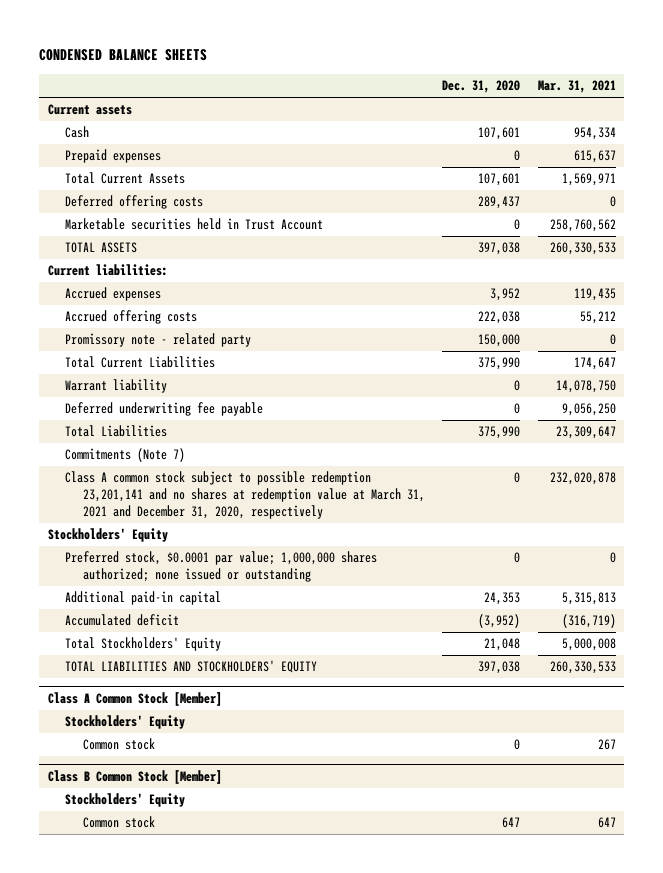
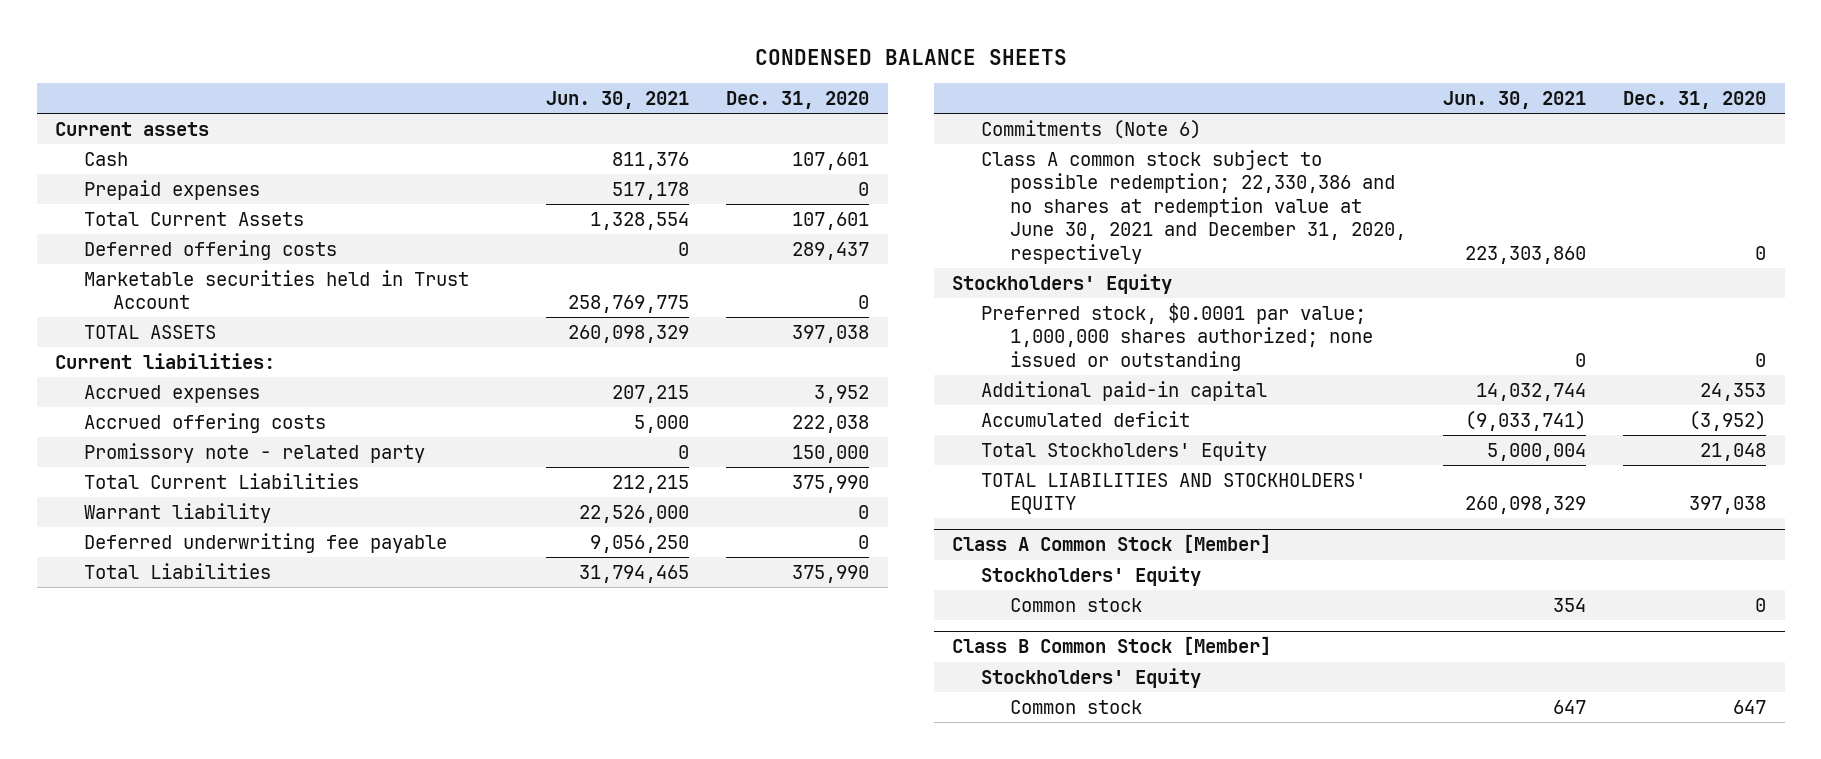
- | Dec. 31, 2020 | Mar. 31, 2021
+ | Jun. 30, 2021 | Dec. 31, 2020
- Commitments (Note 7)
- Class A common stock subject to possible redemption 23,201,141 and no shares at redemption value at March 31, 2021 and December 31, 2020, respectively | 0 | 232,020,878
+ Commitments (Note 6)
+ Class A common stock subject to possible redemption; 22,330,386 and no shares at redemption value at June 30, 2021 and December 31, 2020, respectively | 223,303,860 | 0

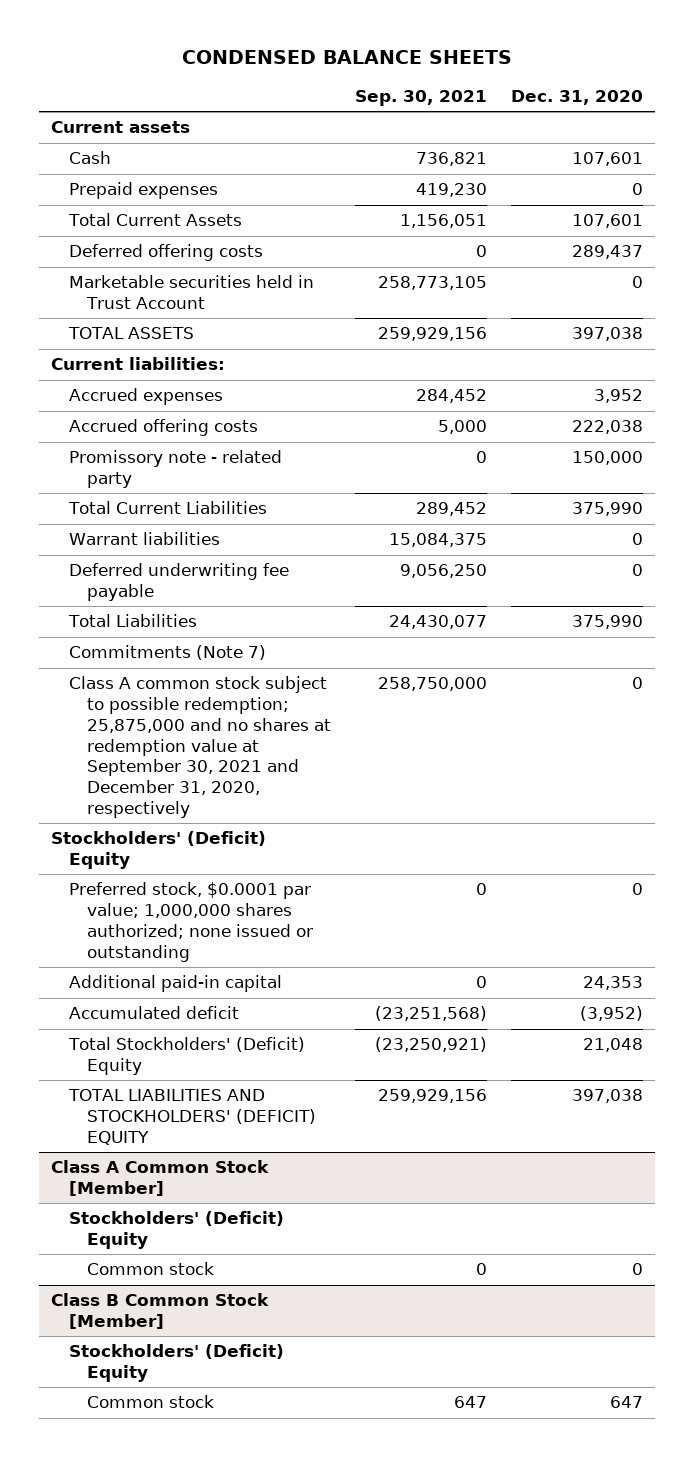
- | Jun. 30, 2021 | Dec. 31, 2020
+ | Sep. 30, 2021 | Dec. 31, 2020
- Warrant liability | 22,526,000 | 0
+ Warrant liabilities | 15,084,375 | 0
- Commitments (Note 6)
- Class A common stock subject to possible redemption; 22,330,386 and no shares at redemption value at June 30, 2021 and December 31, 2020, respectively | 223,303,860 | 0
- Stockholders' Equity
+ Commitments (Note 7)
+ Class A common stock subject to possible redemption; 25,875,000 and no shares at redemption value at September 30, 2021 and December 31, 2020, respectively | 258,750,000 | 0
+ Stockholders' (Deficit) Equity
- Total Stockholders' Equity | 5,000,004 | 21,048
- TOTAL LIABILITIES AND STOCKHOLDERS' EQUITY | 260,098,329 | 397,038
+ Total Stockholders' (Deficit) Equity | (23,250,921) | 21,048
+ TOTAL LIABILITIES AND STOCKHOLDERS' (DEFICIT) EQUITY | 259,929,156 | 397,038
@ Class A Common Stock [Member]
- Stockholders' Equity
+ Stockholders' (Deficit) Equity
@ Class B Common Stock [Member]
- Stockholders' Equity
+ Stockholders' (Deficit) Equity

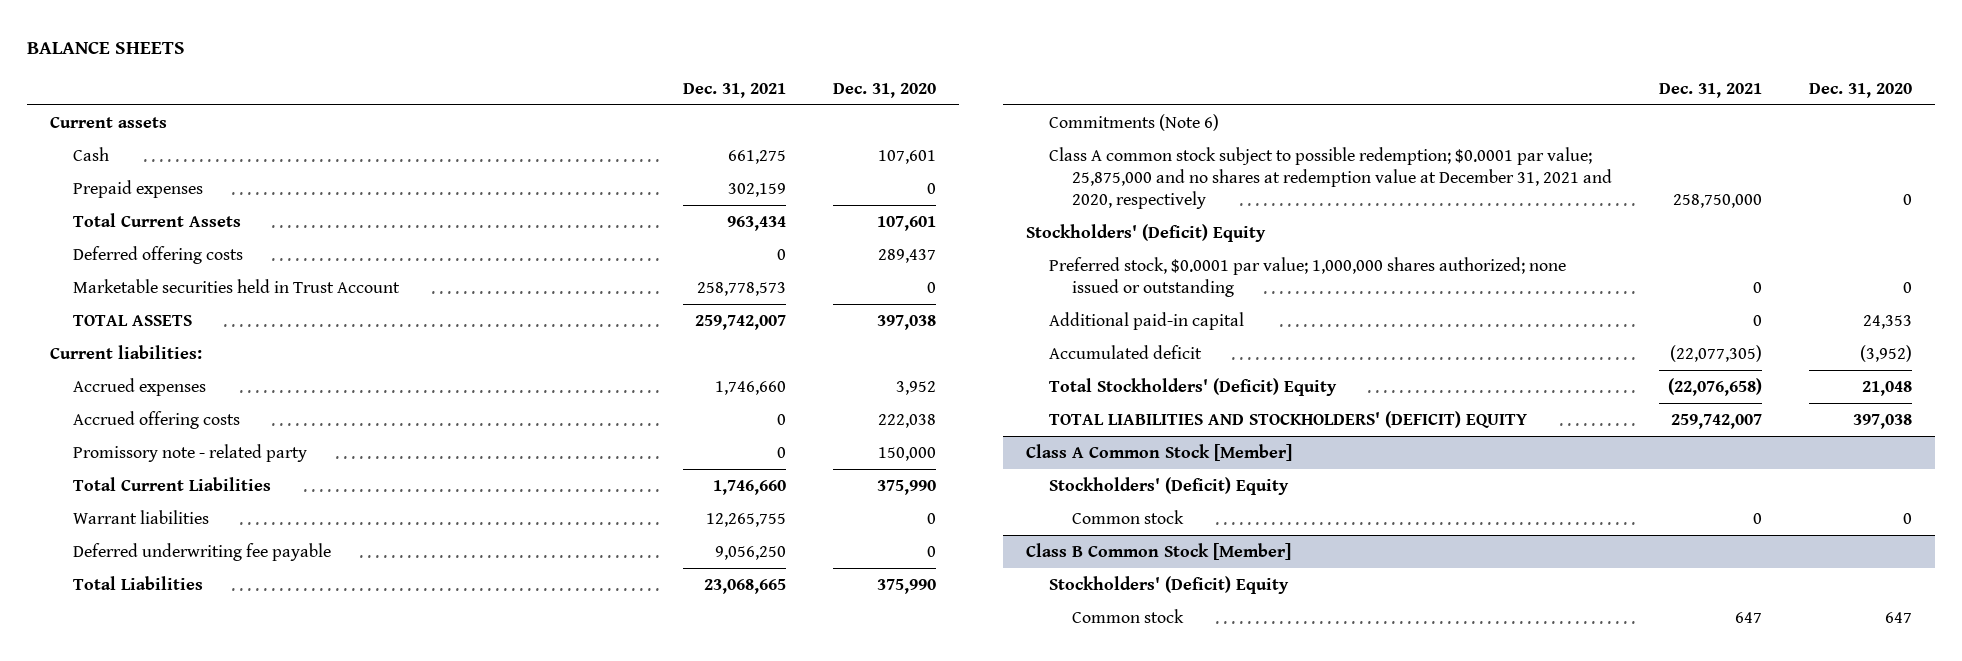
- CONDENSED BALANCE SHEETS
+ BALANCE SHEETS
- | Sep. 30, 2021 | Dec. 31, 2020
+ | Dec. 31, 2021 | Dec. 31, 2020
- Commitments (Note 7)
- Class A common stock subject to possible redemption; 25,875,000 and no shares at redemption value at September 30, 2021 and December 31, 2020, respectively | 258,750,000 | 0
+ Commitments (Note 6)
+ Class A common stock subject to possible redemption; $0.0001 par value; 25,875,000 and no shares at redemption value at December 31, 2021 and 2020, respectively | 258,750,000 | 0

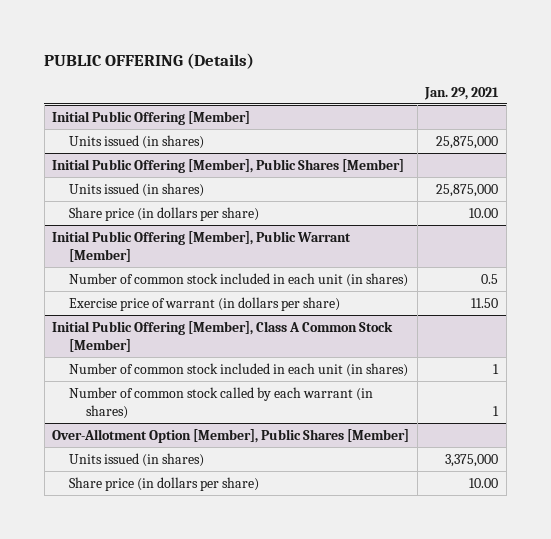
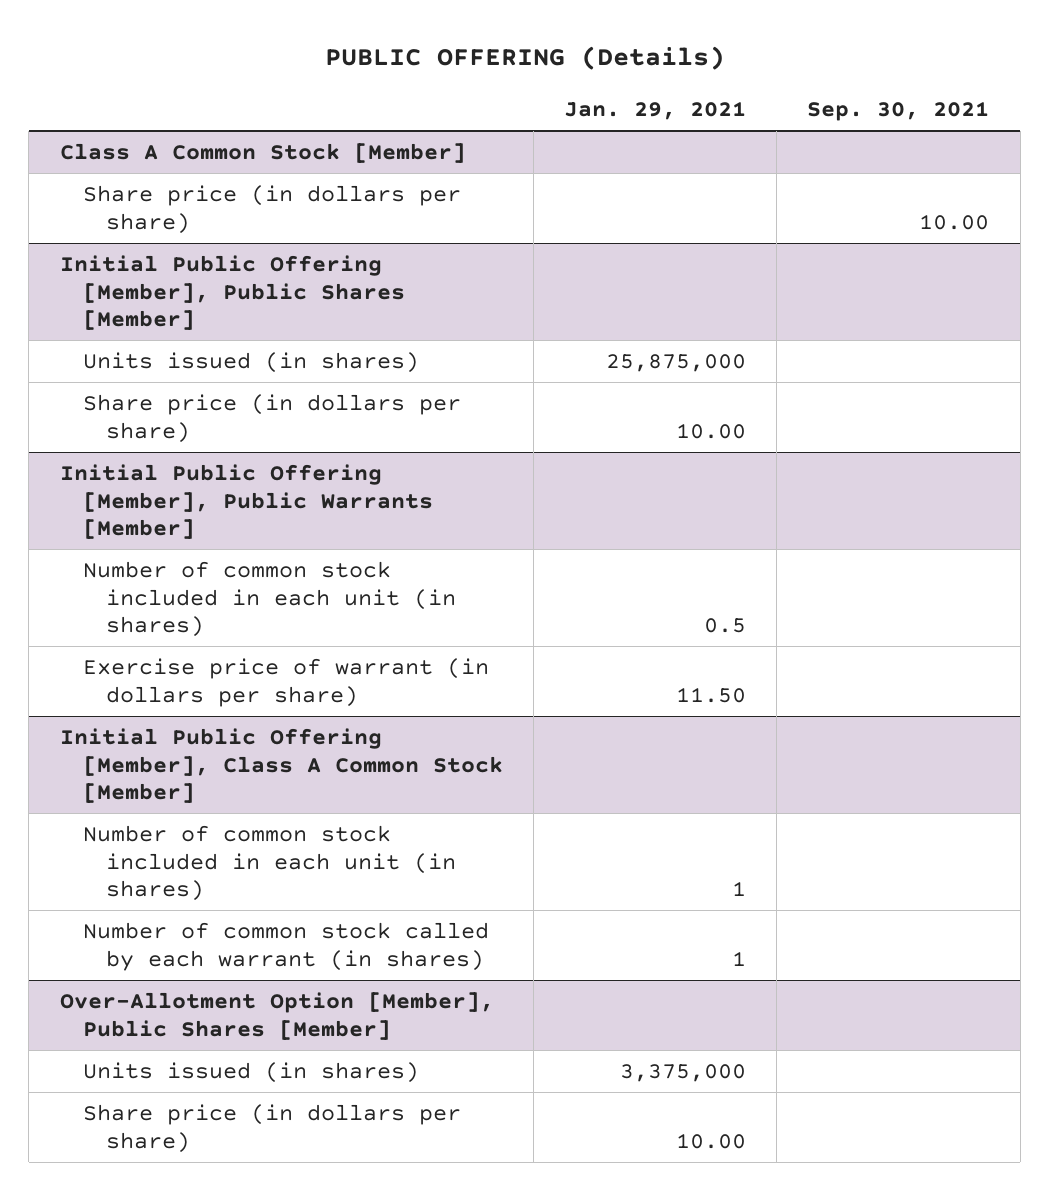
- | Jan. 29, 2021
+ | Jan. 29, 2021 | Sep. 30, 2021
- Initial Public Offering [Member]
- Units issued (in shares) | 25,875,000
+ Class A Common Stock [Member]
+ Share price (in dollars per share) | | 10.00
- Initial Public Offering [Member], Public Warrant [Member]
+ Initial Public Offering [Member], Public Warrants [Member]

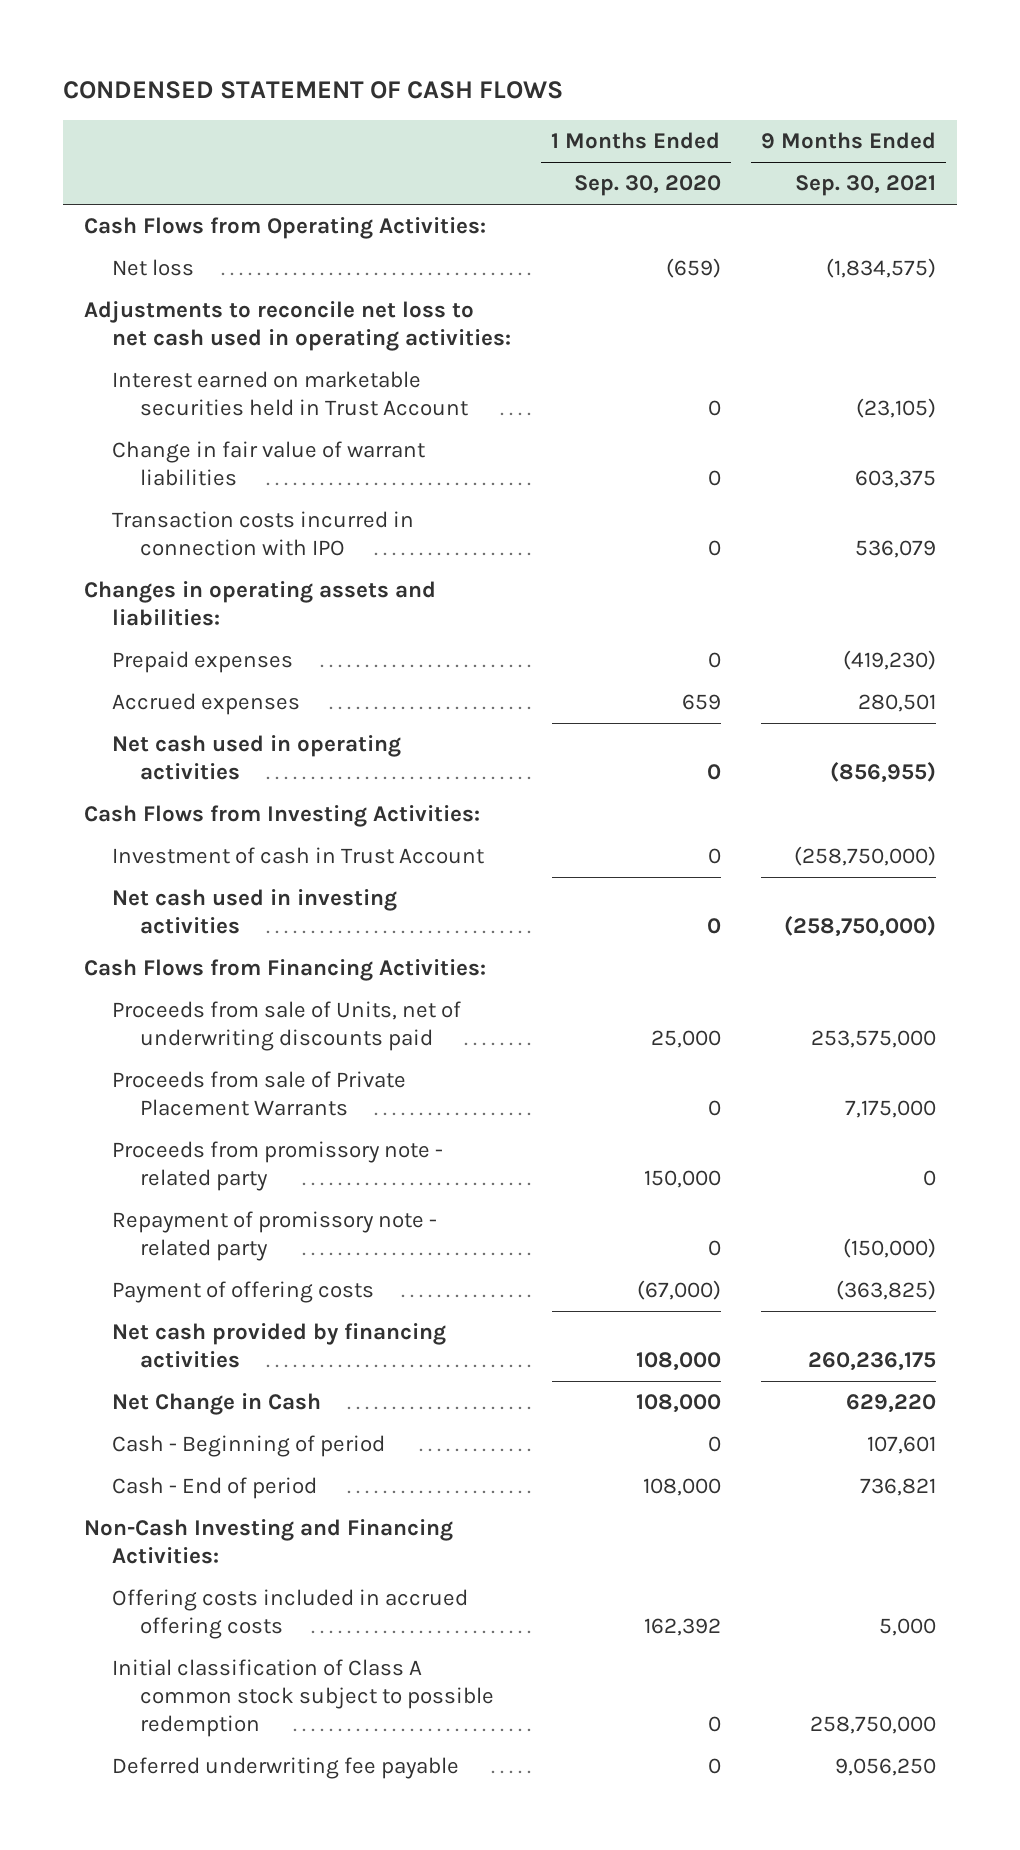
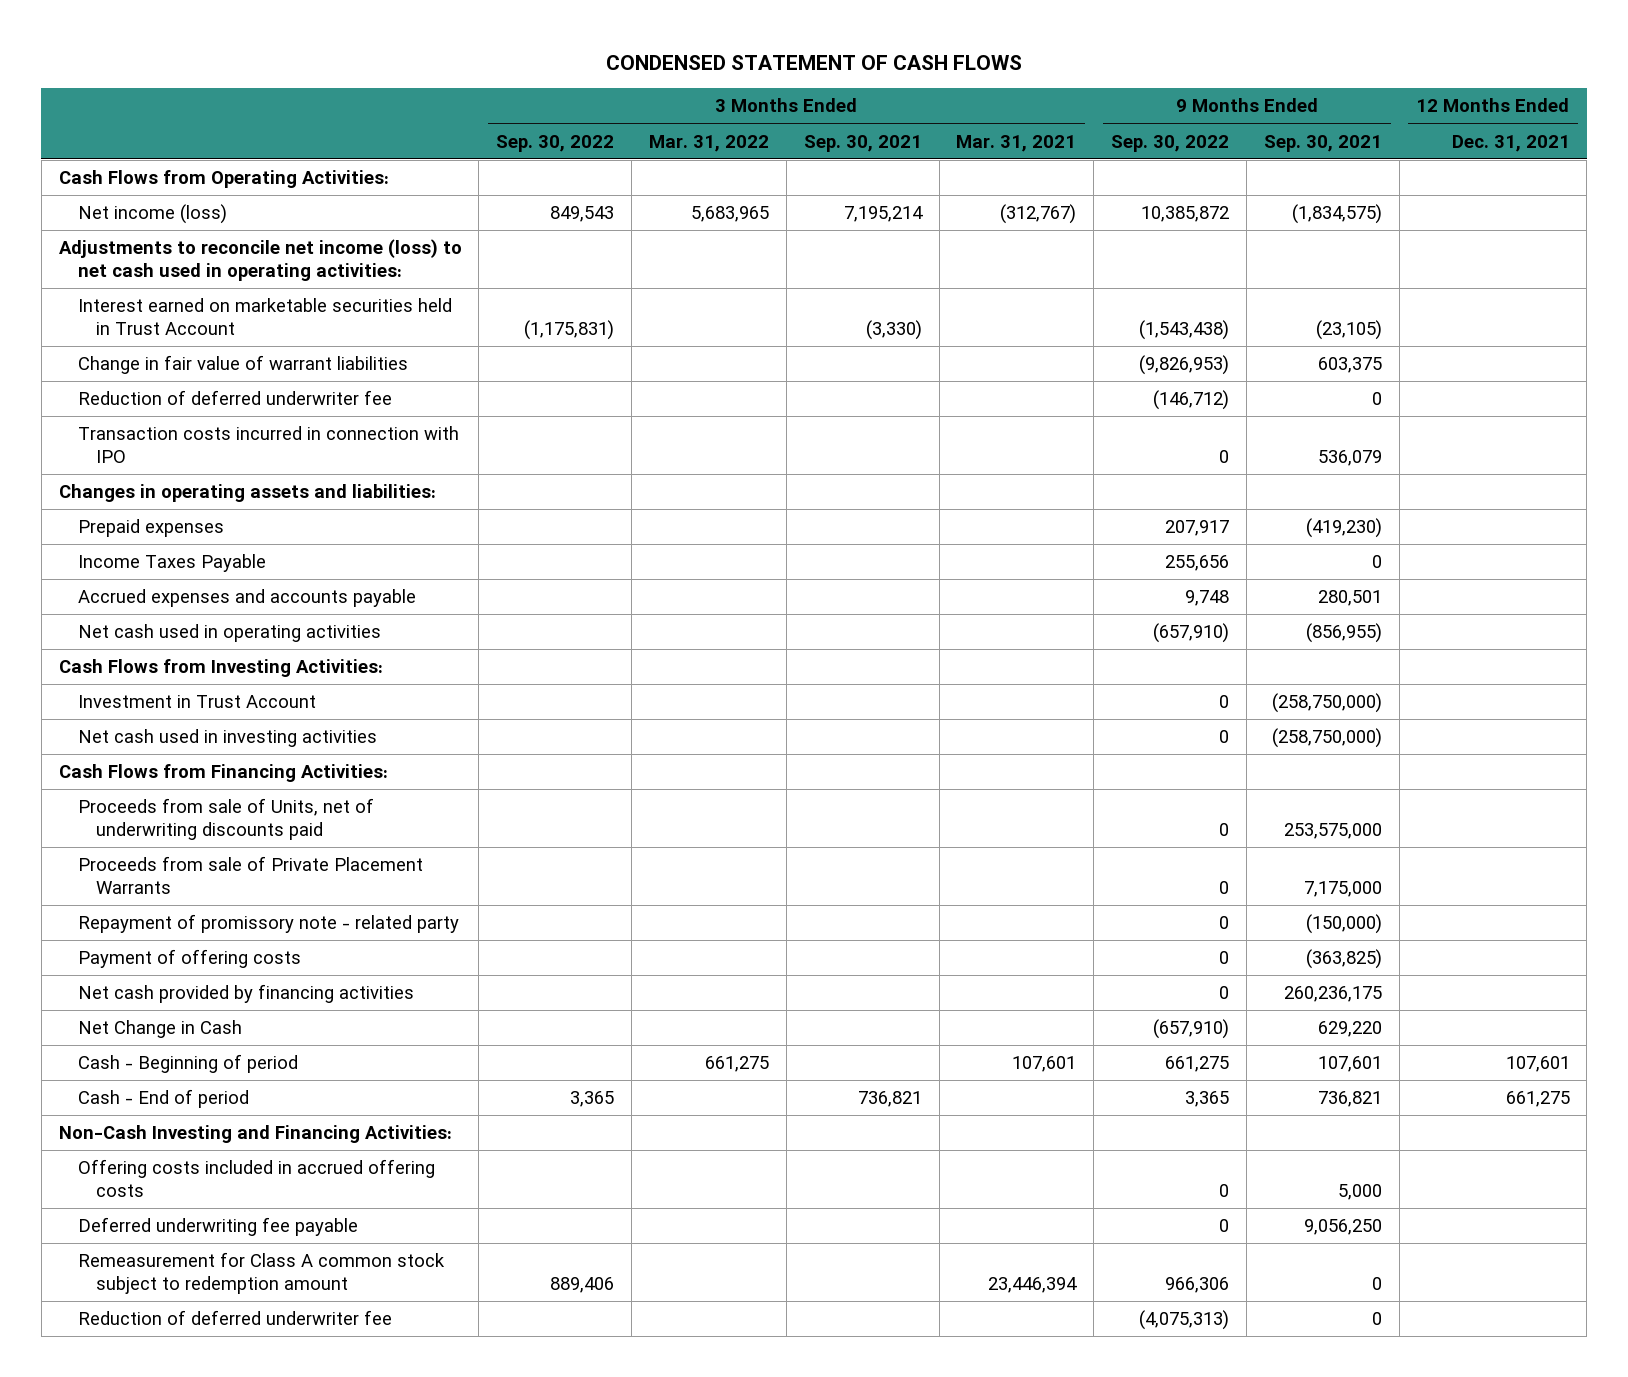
- | 1 Months Ended Sep. 30, 2020 | 9 Months Ended Sep. 30, 2021
+ | 3 Months Ended Sep. 30, 2022 | 3 Months Ended Mar. 31, 2022 | 3 Months Ended Sep. 30, 2021 | 3 Months Ended Mar. 31, 2021 | 9 Months Ended Sep. 30, 2022 | 9 Months Ended Sep. 30, 2021 | 12 Months Ended Dec. 31, 2021
- Net loss | (659) | (1,834,575)
- Adjustments to reconcile net loss to net cash used in operating activities:
+ Net income (loss) | 849,543 | 5,683,965 | 7,195,214 | (312,767) | 10,385,872 | (1,834,575) |
+ Adjustments to reconcile net income (loss) to net cash used in operating activities:
+ Reduction of deferred underwriter fee | | | | | (146,712) | 0 |
- Accrued expenses | 659 | 280,501
+ Income Taxes Payable | | | | | 255,656 | 0 |
+ Accrued expenses and accounts payable | | | | | 9,748 | 280,501 |
- Investment of cash in Trust Account | 0 | (258,750,000)
+ Investment in Trust Account | | | | | 0 | (258,750,000) |
- Proceeds from promissory note - related party | 150,000 | 0
- Initial classification of Class A common stock subject to possible redemption | 0 | 258,750,000
+ Remeasurement for Class A common stock subject to redemption amount | 889,406 | | | 23,446,394 | 966,306 | 0 |
+ Reduction of deferred underwriter fee | | | | | (4,075,313) | 0 |

